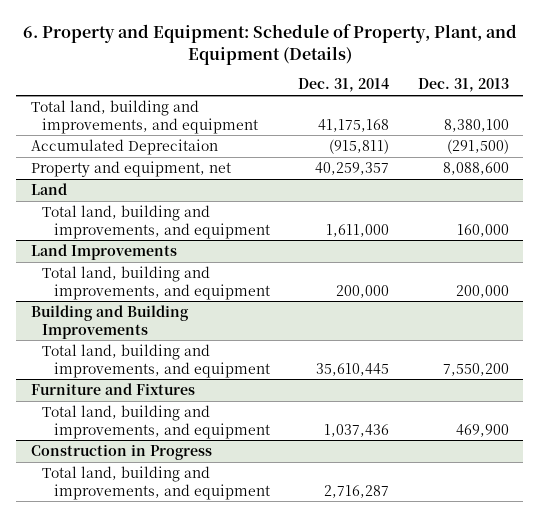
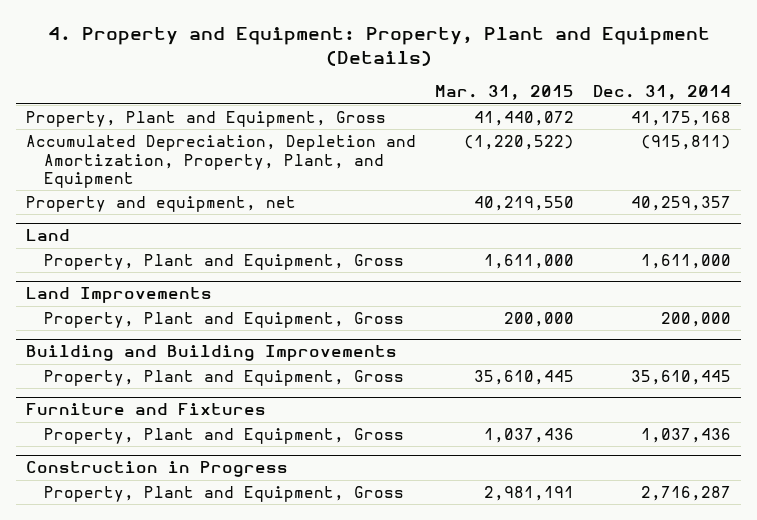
- 6. Property and Equipment: Schedule of Property, Plant, and Equipment (Details)
+ 4. Property and Equipment: Property, Plant and Equipment (Details)
- | Dec. 31, 2014 | Dec. 31, 2013
+ | Mar. 31, 2015 | Dec. 31, 2014
- Total land, building and improvements, and equipment | 41,175,168 | 8,380,100
- Accumulated Deprecitaion | (915,811) | (291,500)
+ Property, Plant and Equipment, Gross | 41,440,072 | 41,175,168
+ Accumulated Depreciation, Depletion and Amortization, Property, Plant, and Equipment | (1,220,522) | (915,811)
@ Land
- Total land, building and improvements, and equipment | 1,611,000 | 160,000
+ Property, Plant and Equipment, Gross | 1,611,000 | 1,611,000
@ Land Improvements
- Total land, building and improvements, and equipment | 200,000 | 200,000
+ Property, Plant and Equipment, Gross | 200,000 | 200,000
@ Building and Building Improvements
- Total land, building and improvements, and equipment | 35,610,445 | 7,550,200
+ Property, Plant and Equipment, Gross | 35,610,445 | 35,610,445
@ Furniture and Fixtures
- Total land, building and improvements, and equipment | 1,037,436 | 469,900
+ Property, Plant and Equipment, Gross | 1,037,436 | 1,037,436
@ Construction in Progress
- Total land, building and improvements, and equipment | 2,716,287 |
+ Property, Plant and Equipment, Gross | 2,981,191 | 2,716,287

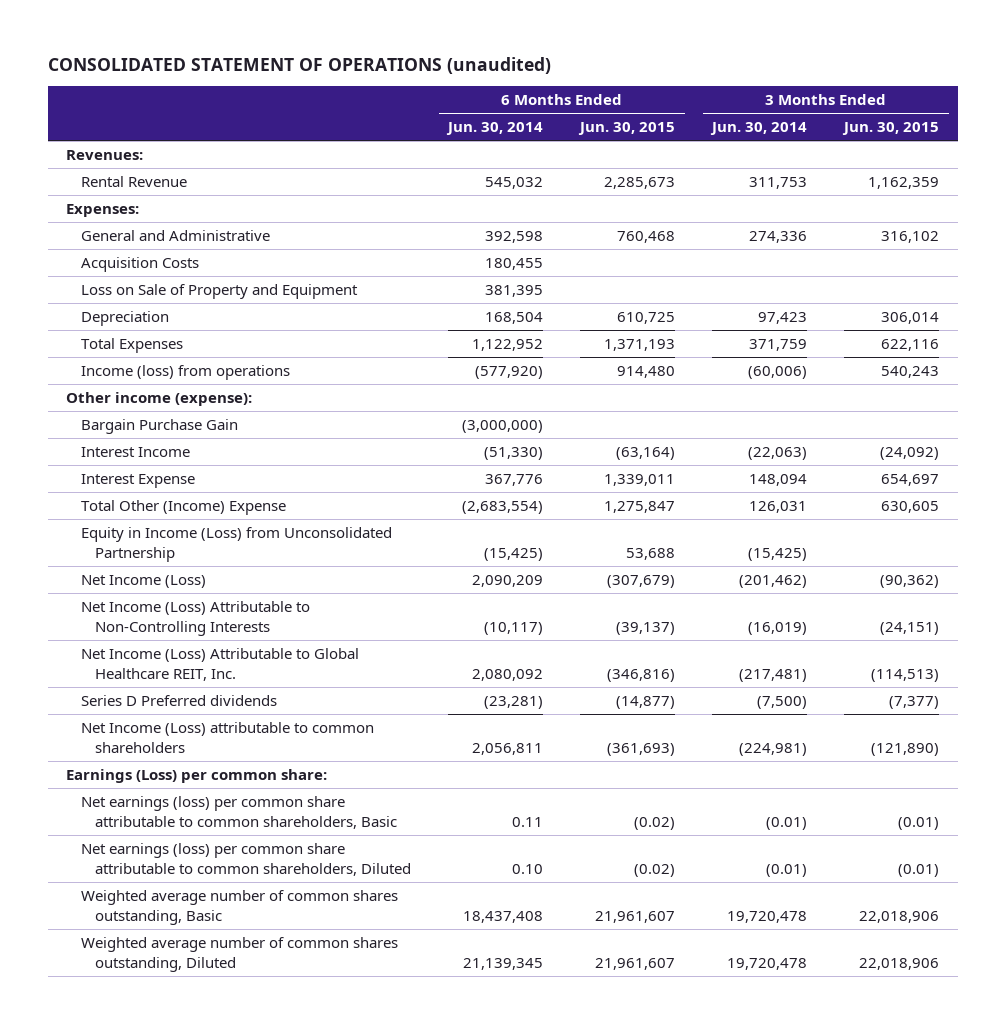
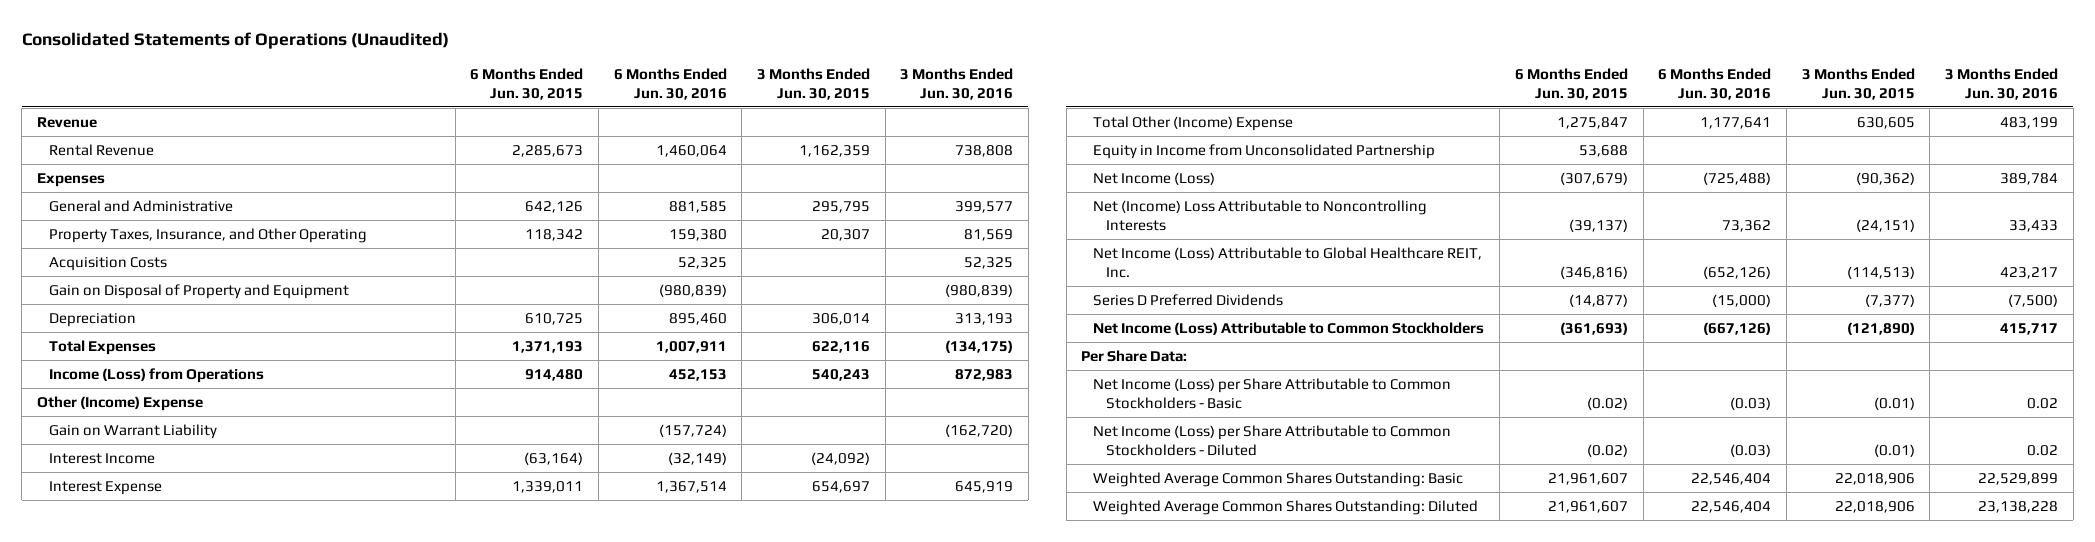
- CONSOLIDATED STATEMENT OF OPERATIONS (unaudited)
+ Consolidated Statements of Operations (Unaudited)
- | 6 Months Ended Jun. 30, 2014 | 6 Months Ended Jun. 30, 2015 | 3 Months Ended Jun. 30, 2014 | 3 Months Ended Jun. 30, 2015
+ | 6 Months Ended Jun. 30, 2015 | 6 Months Ended Jun. 30, 2016 | 3 Months Ended Jun. 30, 2015 | 3 Months Ended Jun. 30, 2016
- Revenues:
+ Revenue
- Expenses:
- General and Administrative | 392,598 | 760,468 | 274,336 | 316,102
+ Expenses
+ General and Administrative | 642,126 | 881,585 | 295,795 | 399,577
+ Property Taxes, Insurance, and Other Operating | 118,342 | 159,380 | 20,307 | 81,569
- Loss on Sale of Property and Equipment | 381,395 | | |
+ Gain on Disposal of Property and Equipment | | (980,839) | | (980,839)
- Income (loss) from operations | (577,920) | 914,480 | (60,006) | 540,243
- Other income (expense):
- Bargain Purchase Gain | (3,000,000) | | |
+ Income (Loss) from Operations | 914,480 | 452,153 | 540,243 | 872,983
+ Other (Income) Expense
+ Gain on Warrant Liability | | (157,724) | | (162,720)
- Equity in Income (Loss) from Unconsolidated Partnership | (15,425) | 53,688 | (15,425) |
+ Equity in Income from Unconsolidated Partnership | 53,688 | | |
- Net Income (Loss) Attributable to Non-Controlling Interests | (10,117) | (39,137) | (16,019) | (24,151)
+ Net (Income) Loss Attributable to Noncontrolling Interests | (39,137) | 73,362 | (24,151) | 33,433
- Series D Preferred dividends | (23,281) | (14,877) | (7,500) | (7,377)
- Net Income (Loss) attributable to common shareholders | 2,056,811 | (361,693) | (224,981) | (121,890)
- Earnings (Loss) per common share:
- Net earnings (loss) per common share attributable to common shareholders, Basic | 0.11 | (0.02) | (0.01) | (0.01)
- Net earnings (loss) per common share attributable to common shareholders, Diluted | 0.10 | (0.02) | (0.01) | (0.01)
- Weighted average number of common shares outstanding, Basic | 18,437,408 | 21,961,607 | 19,720,478 | 22,018,906
- Weighted average number of common shares outstanding, Diluted | 21,139,345 | 21,961,607 | 19,720,478 | 22,018,906
+ Series D Preferred Dividends | (14,877) | (15,000) | (7,377) | (7,500)
+ Net Income (Loss) Attributable to Common Stockholders | (361,693) | (667,126) | (121,890) | 415,717
+ Per Share Data:
+ Net Income (Loss) per Share Attributable to Common Stockholders - Basic | (0.02) | (0.03) | (0.01) | 0.02
+ Net Income (Loss) per Share Attributable to Common Stockholders - Diluted | (0.02) | (0.03) | (0.01) | 0.02
+ Weighted Average Common Shares Outstanding: Basic | 21,961,607 | 22,546,404 | 22,018,906 | 22,529,899
+ Weighted Average Common Shares Outstanding: Diluted | 21,961,607 | 22,546,404 | 22,018,906 | 23,138,228

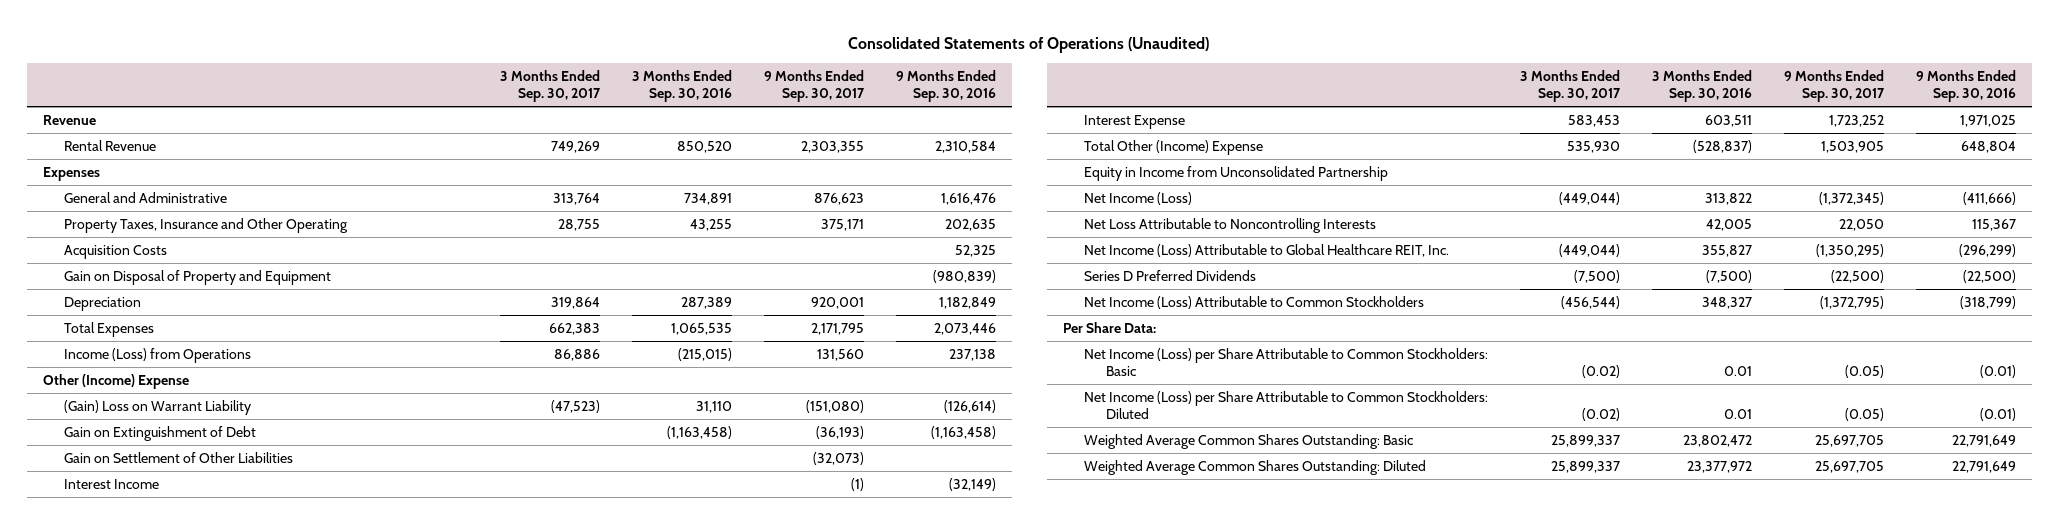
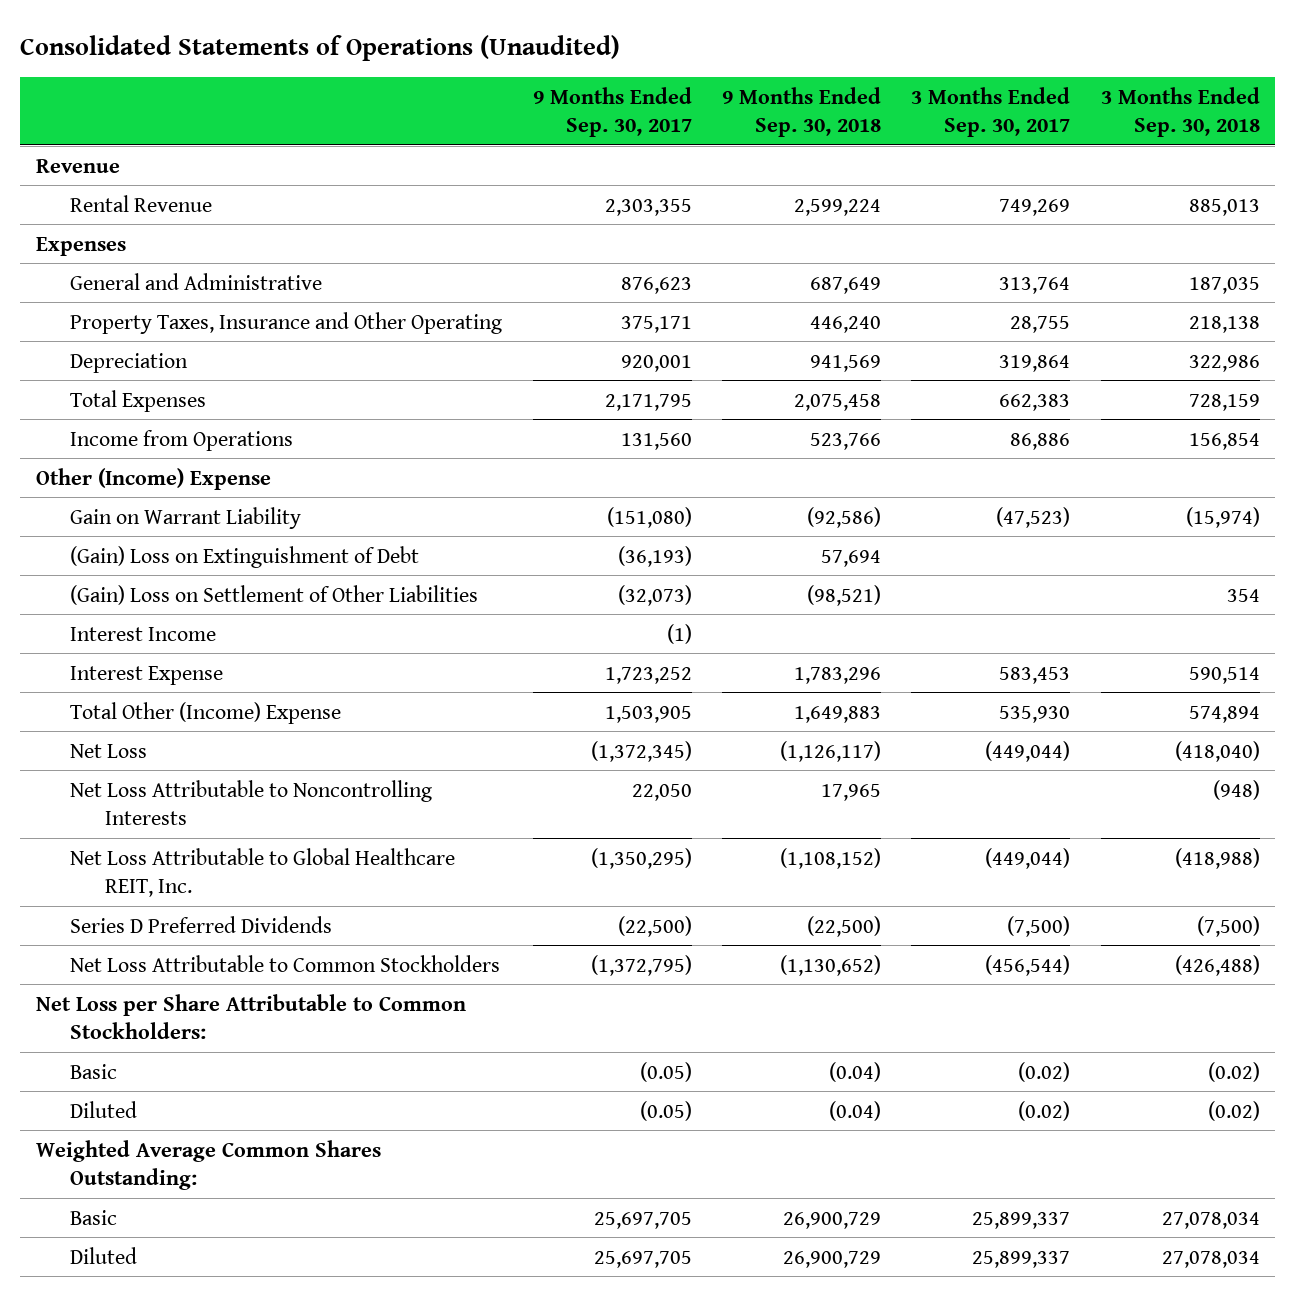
- | 3 Months Ended Sep. 30, 2017 | 3 Months Ended Sep. 30, 2016 | 9 Months Ended Sep. 30, 2017 | 9 Months Ended Sep. 30, 2016
+ | 9 Months Ended Sep. 30, 2017 | 9 Months Ended Sep. 30, 2018 | 3 Months Ended Sep. 30, 2017 | 3 Months Ended Sep. 30, 2018
- Acquisition Costs | | | | 52,325
- Gain on Disposal of Property and Equipment | | | | (980,839)
- Income (Loss) from Operations | 86,886 | (215,015) | 131,560 | 237,138
+ Income from Operations | 131,560 | 523,766 | 86,886 | 156,854
- (Gain) Loss on Warrant Liability | (47,523) | 31,110 | (151,080) | (126,614)
- Gain on Extinguishment of Debt | | (1,163,458) | (36,193) | (1,163,458)
- Gain on Settlement of Other Liabilities | | | (32,073) |
+ Gain on Warrant Liability | (151,080) | (92,586) | (47,523) | (15,974)
+ (Gain) Loss on Extinguishment of Debt | (36,193) | 57,694 | |
+ (Gain) Loss on Settlement of Other Liabilities | (32,073) | (98,521) | | 354
- Equity in Income from Unconsolidated Partnership
- Net Income (Loss) | (449,044) | 313,822 | (1,372,345) | (411,666)
+ Net Loss | (1,372,345) | (1,126,117) | (449,044) | (418,040)
- Net Income (Loss) Attributable to Global Healthcare REIT, Inc. | (449,044) | 355,827 | (1,350,295) | (296,299)
+ Net Loss Attributable to Global Healthcare REIT, Inc. | (1,350,295) | (1,108,152) | (449,044) | (418,988)
- Net Income (Loss) Attributable to Common Stockholders | (456,544) | 348,327 | (1,372,795) | (318,799)
- Per Share Data:
- Net Income (Loss) per Share Attributable to Common Stockholders: Basic | (0.02) | 0.01 | (0.05) | (0.01)
- Net Income (Loss) per Share Attributable to Common Stockholders: Diluted | (0.02) | 0.01 | (0.05) | (0.01)
- Weighted Average Common Shares Outstanding: Basic | 25,899,337 | 23,802,472 | 25,697,705 | 22,791,649
- Weighted Average Common Shares Outstanding: Diluted | 25,899,337 | 23,377,972 | 25,697,705 | 22,791,649
+ Net Loss Attributable to Common Stockholders | (1,372,795) | (1,130,652) | (456,544) | (426,488)
+ Net Loss per Share Attributable to Common Stockholders:
+ Basic | (0.05) | (0.04) | (0.02) | (0.02)
+ Diluted | (0.05) | (0.04) | (0.02) | (0.02)
+ Weighted Average Common Shares Outstanding:
+ Basic | 25,697,705 | 26,900,729 | 25,899,337 | 27,078,034
+ Diluted | 25,697,705 | 26,900,729 | 25,899,337 | 27,078,034

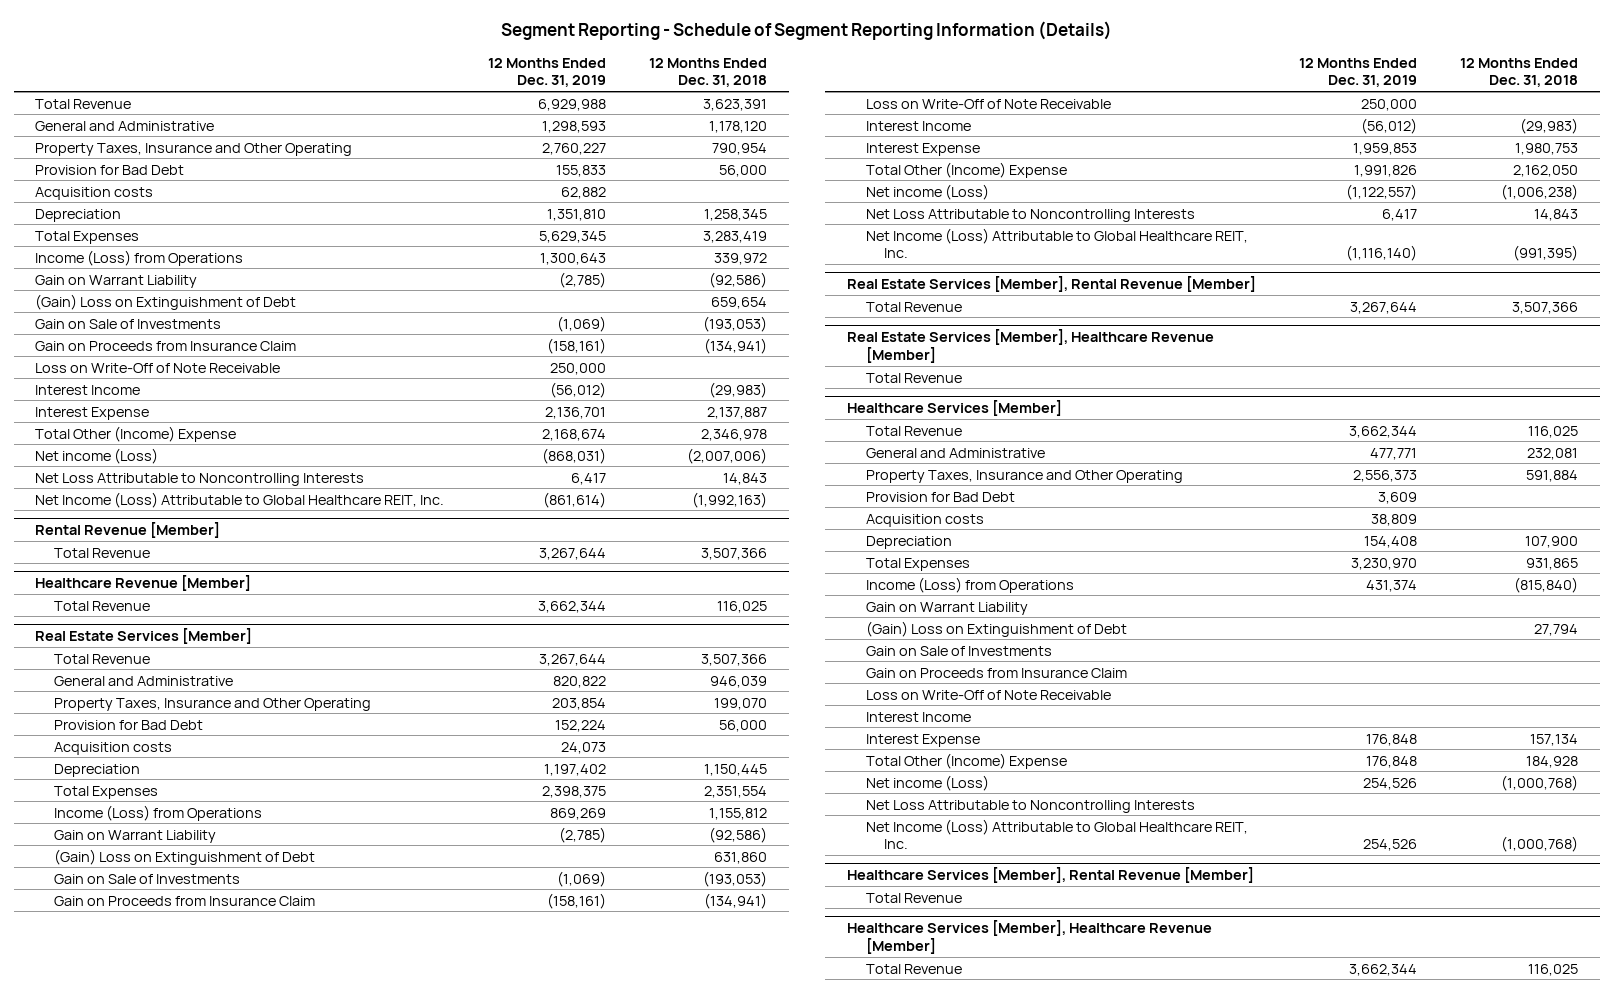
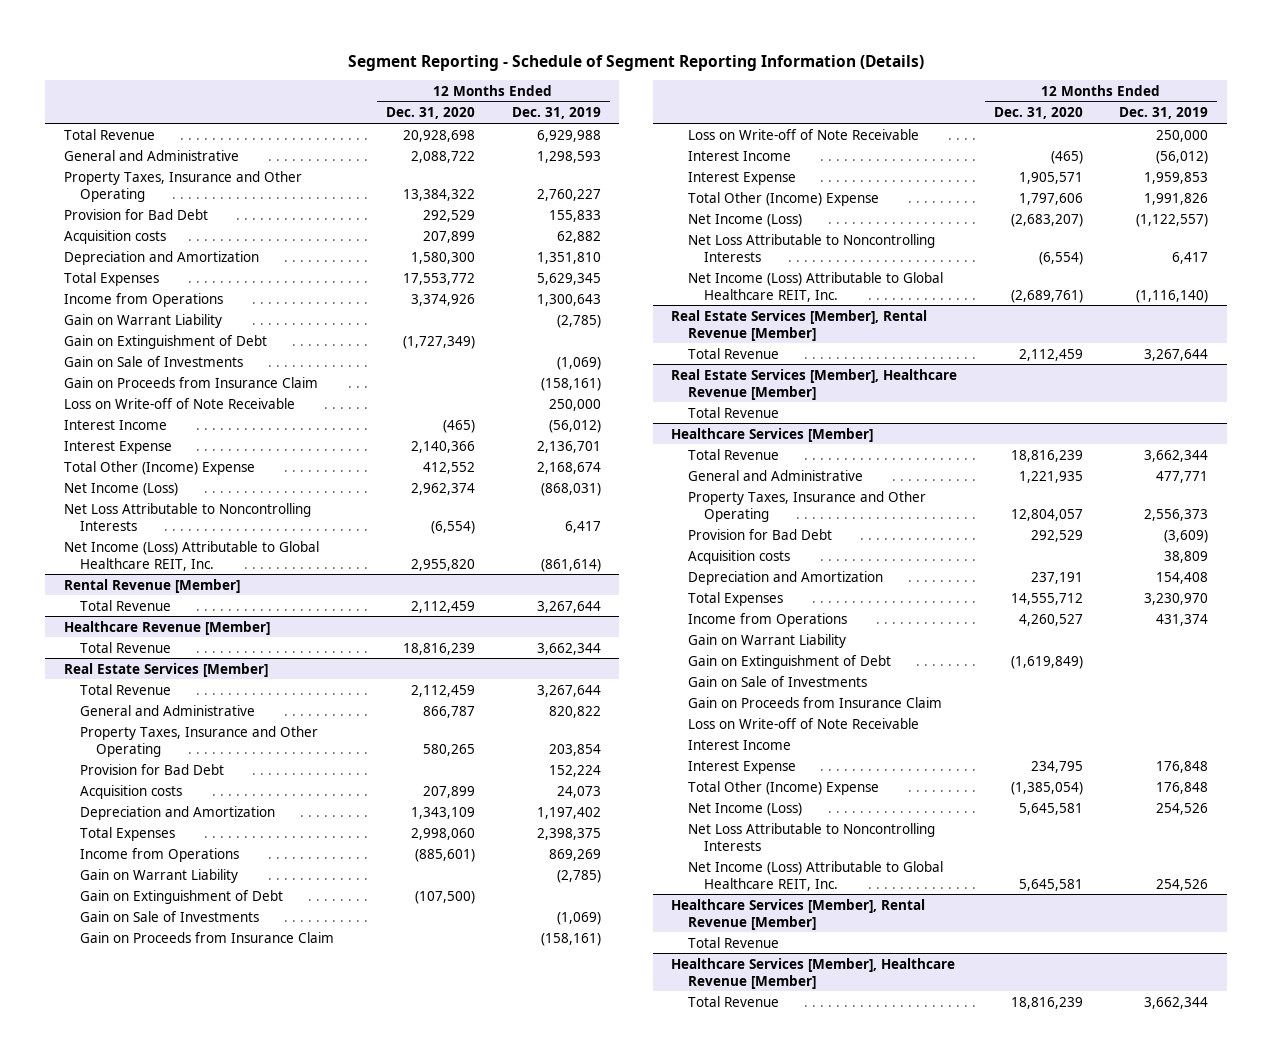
- | 12 Months Ended Dec. 31, 2019 | 12 Months Ended Dec. 31, 2018
+ | 12 Months Ended Dec. 31, 2020 | 12 Months Ended Dec. 31, 2019
- Depreciation | 1,351,810 | 1,258,345
+ Depreciation and Amortization | 1,580,300 | 1,351,810
- Income (Loss) from Operations | 1,300,643 | 339,972
+ Income from Operations | 3,374,926 | 1,300,643
- (Gain) Loss on Extinguishment of Debt | | 659,654
+ Gain on Extinguishment of Debt | (1,727,349) |
- Loss on Write-Off of Note Receivable | 250,000 |
+ Loss on Write-off of Note Receivable | | 250,000
- Net income (Loss) | (868,031) | (2,007,006)
+ Net Income (Loss) | 2,962,374 | (868,031)
@ Real Estate Services [Member]
- Depreciation | 1,197,402 | 1,150,445
+ Depreciation and Amortization | 1,343,109 | 1,197,402
- Income (Loss) from Operations | 869,269 | 1,155,812
+ Income from Operations | (885,601) | 869,269
- (Gain) Loss on Extinguishment of Debt | | 631,860
+ Gain on Extinguishment of Debt | (107,500) |
- Loss on Write-Off of Note Receivable | 250,000 |
+ Loss on Write-off of Note Receivable | | 250,000
- Net income (Loss) | (1,122,557) | (1,006,238)
+ Net Income (Loss) | (2,683,207) | (1,122,557)
@ Healthcare Services [Member]
- Provision for Bad Debt | 3,609 |
+ Provision for Bad Debt | 292,529 | (3,609)
- Depreciation | 154,408 | 107,900
+ Depreciation and Amortization | 237,191 | 154,408
- Income (Loss) from Operations | 431,374 | (815,840)
+ Income from Operations | 4,260,527 | 431,374
- (Gain) Loss on Extinguishment of Debt | | 27,794
+ Gain on Extinguishment of Debt | (1,619,849) |
- Loss on Write-Off of Note Receivable
+ Loss on Write-off of Note Receivable
- Net income (Loss) | 254,526 | (1,000,768)
+ Net Income (Loss) | 5,645,581 | 254,526

